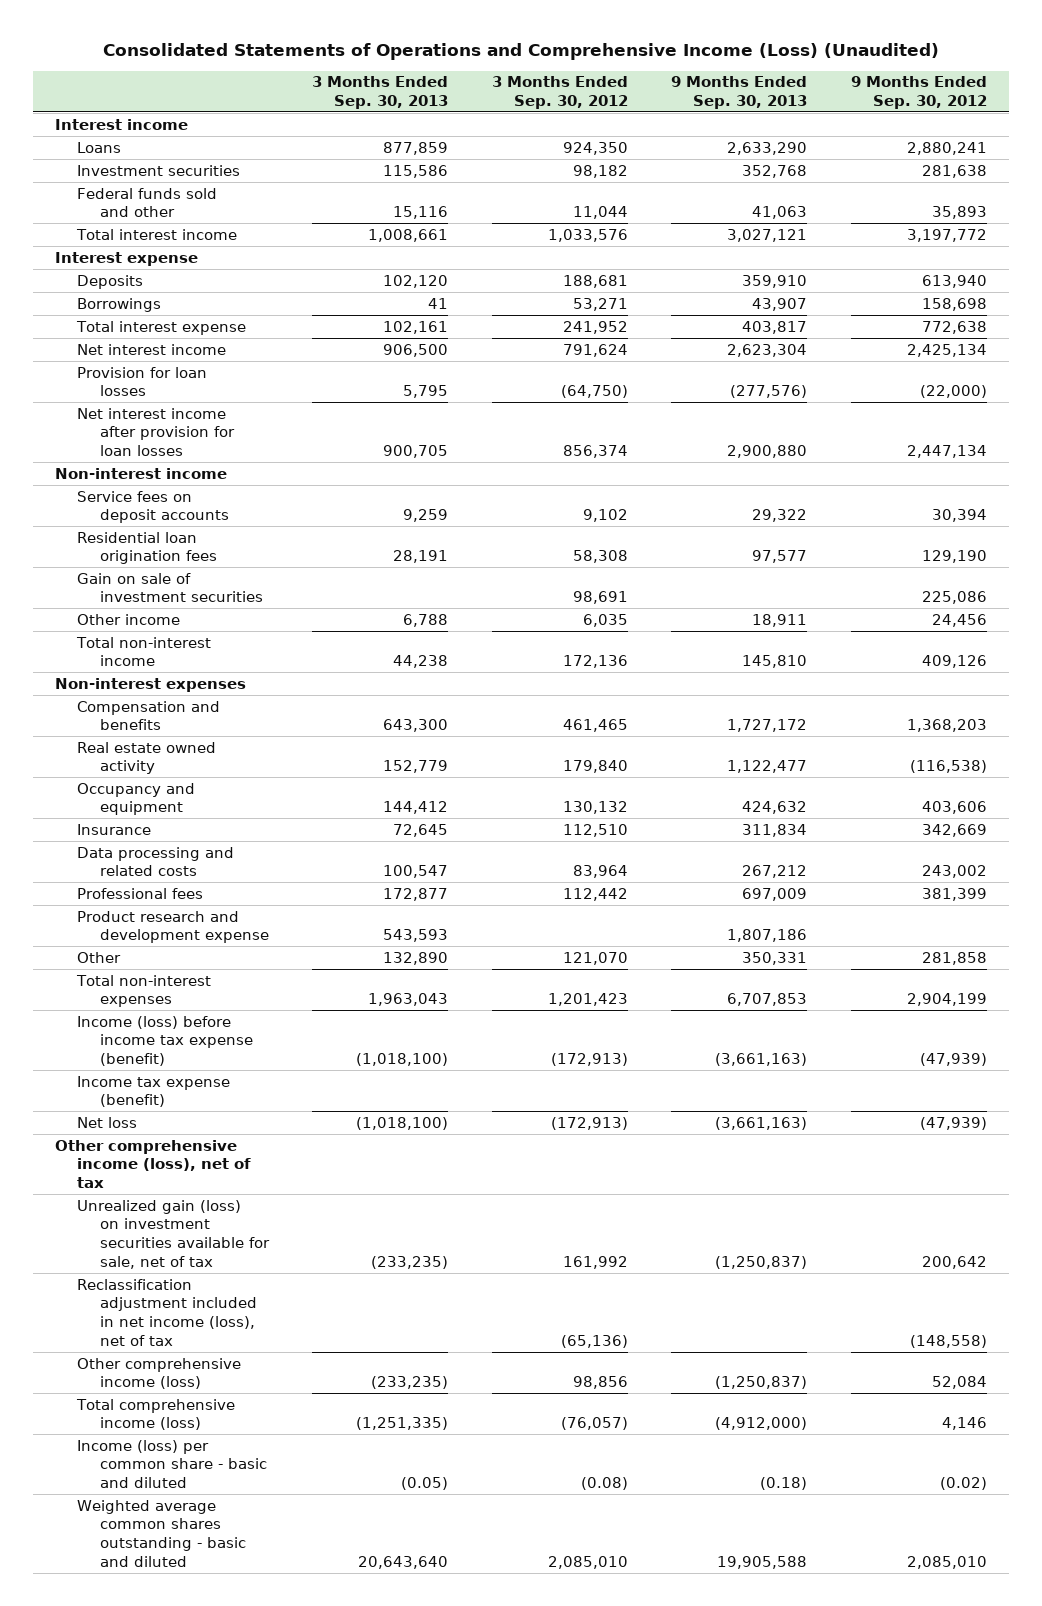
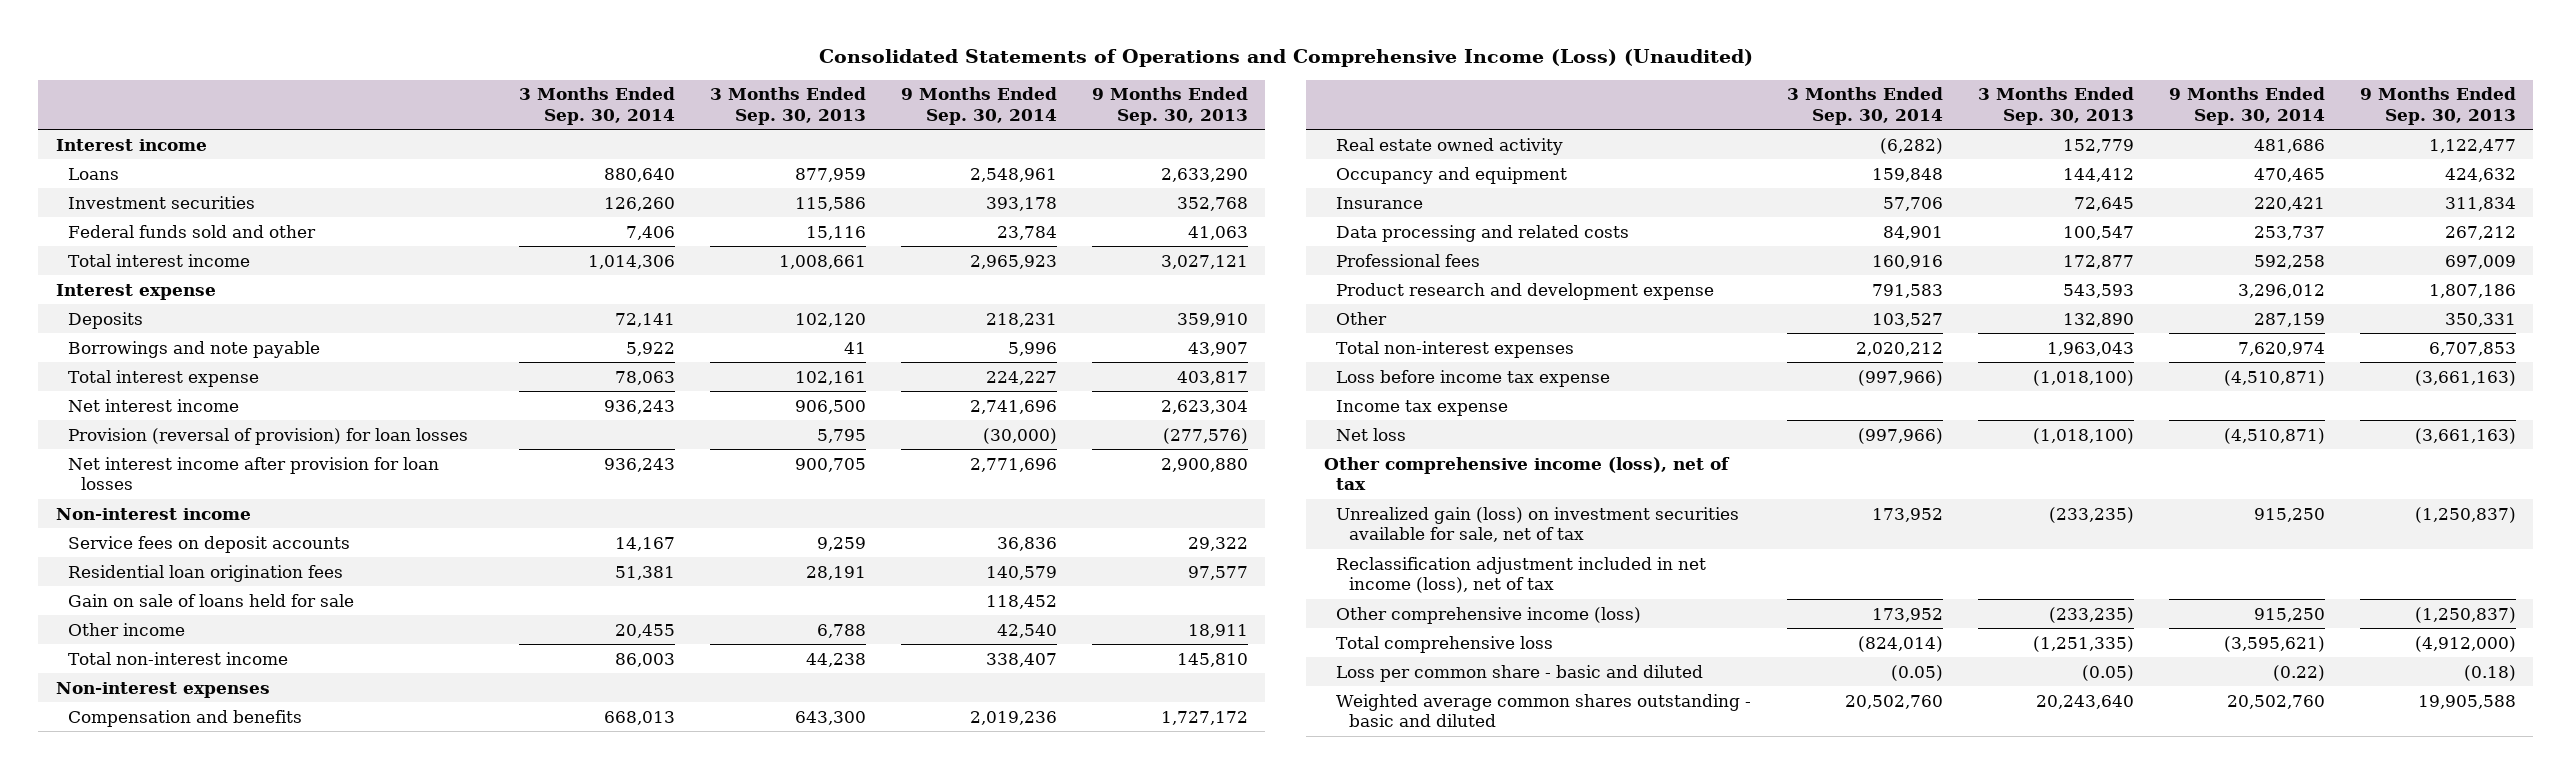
- | 3 Months Ended Sep. 30, 2013 | 3 Months Ended Sep. 30, 2012 | 9 Months Ended Sep. 30, 2013 | 9 Months Ended Sep. 30, 2012
+ | 3 Months Ended Sep. 30, 2014 | 3 Months Ended Sep. 30, 2013 | 9 Months Ended Sep. 30, 2014 | 9 Months Ended Sep. 30, 2013
- Loans | 877,859 | 924,350 | 2,633,290 | 2,880,241
+ Loans | 880,640 | 877,959 | 2,548,961 | 2,633,290
- Borrowings | 41 | 53,271 | 43,907 | 158,698
+ Borrowings and note payable | 5,922 | 41 | 5,996 | 43,907
- Provision for loan losses | 5,795 | (64,750) | (277,576) | (22,000)
+ Provision (reversal of provision) for loan losses | | 5,795 | (30,000) | (277,576)
- Gain on sale of investment securities | | 98,691 | | 225,086
+ Gain on sale of loans held for sale | | | 118,452 |
- Income (loss) before income tax expense (benefit) | (1,018,100) | (172,913) | (3,661,163) | (47,939)
- Income tax expense (benefit)
+ Loss before income tax expense | (997,966) | (1,018,100) | (4,510,871) | (3,661,163)
+ Income tax expense
- Total comprehensive income (loss) | (1,251,335) | (76,057) | (4,912,000) | 4,146
- Income (loss) per common share - basic and diluted | (0.05) | (0.08) | (0.18) | (0.02)
- Weighted average common shares outstanding - basic and diluted | 20,643,640 | 2,085,010 | 19,905,588 | 2,085,010
+ Total comprehensive loss | (824,014) | (1,251,335) | (3,595,621) | (4,912,000)
+ Loss per common share - basic and diluted | (0.05) | (0.05) | (0.22) | (0.18)
+ Weighted average common shares outstanding - basic and diluted | 20,502,760 | 20,243,640 | 20,502,760 | 19,905,588

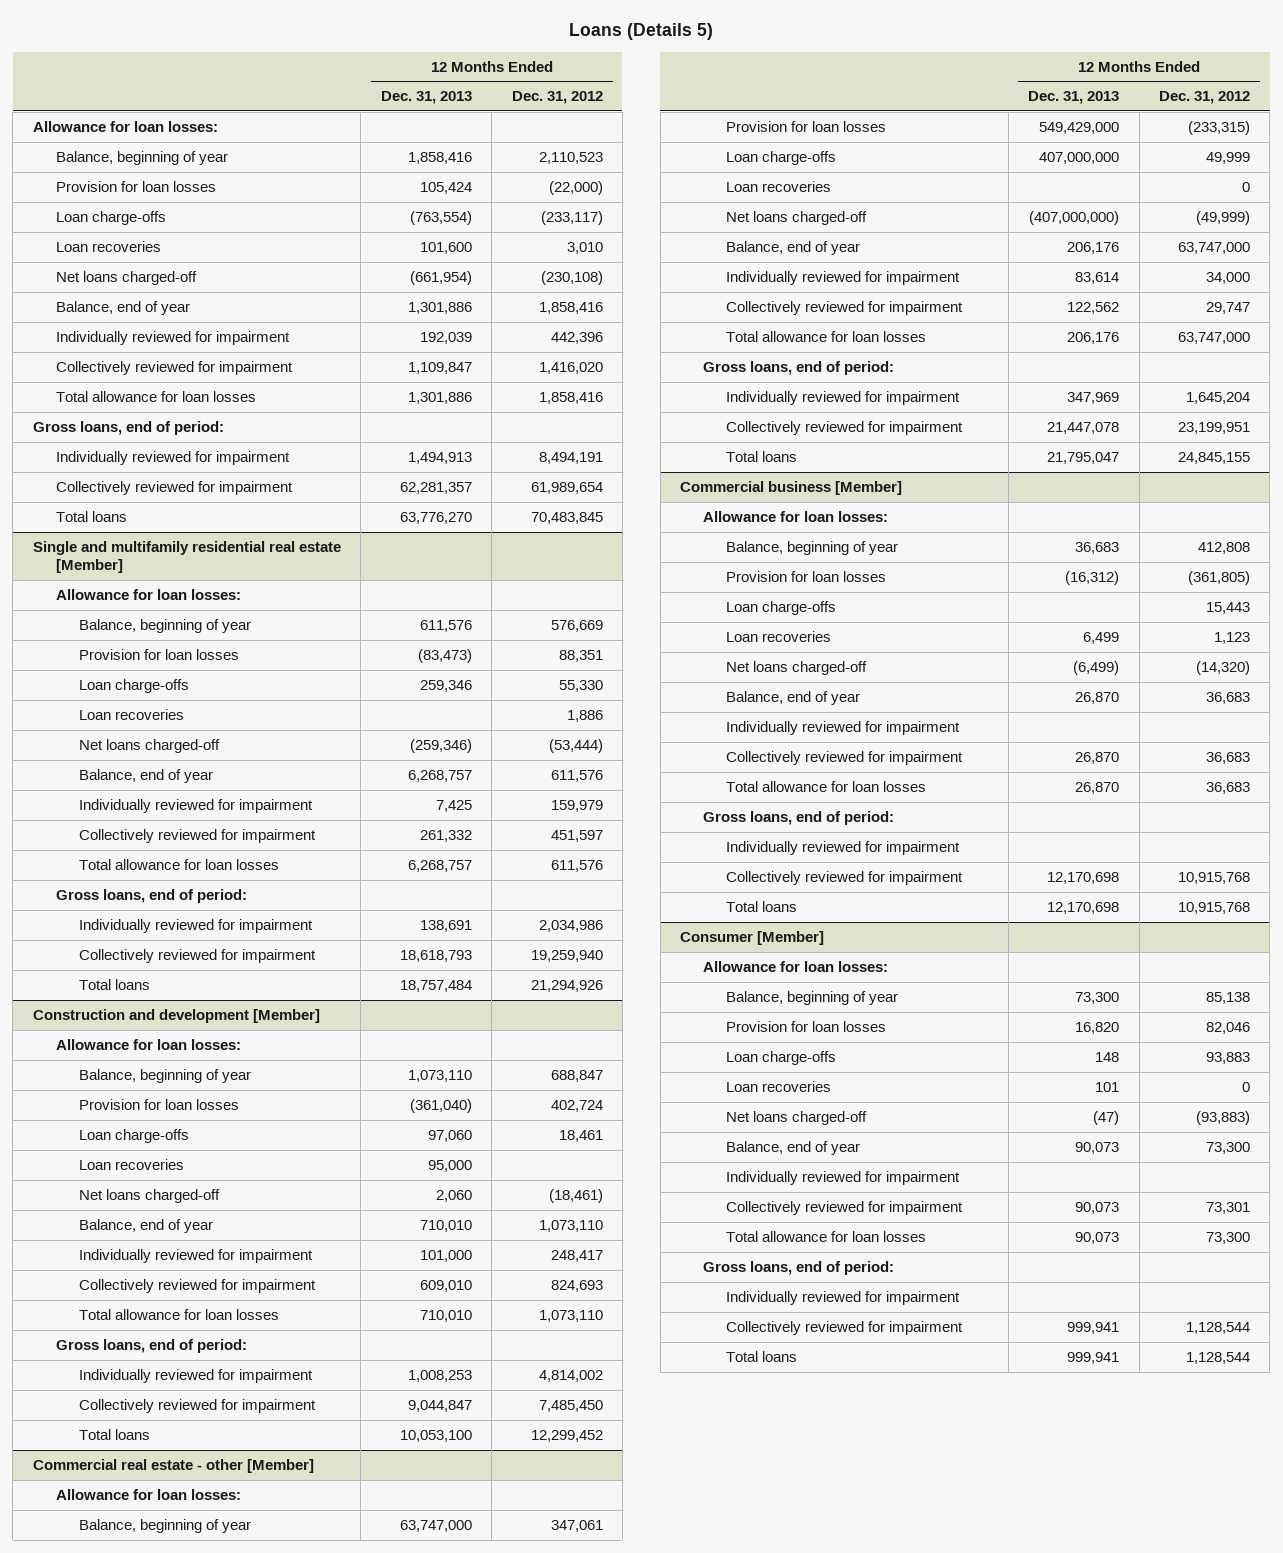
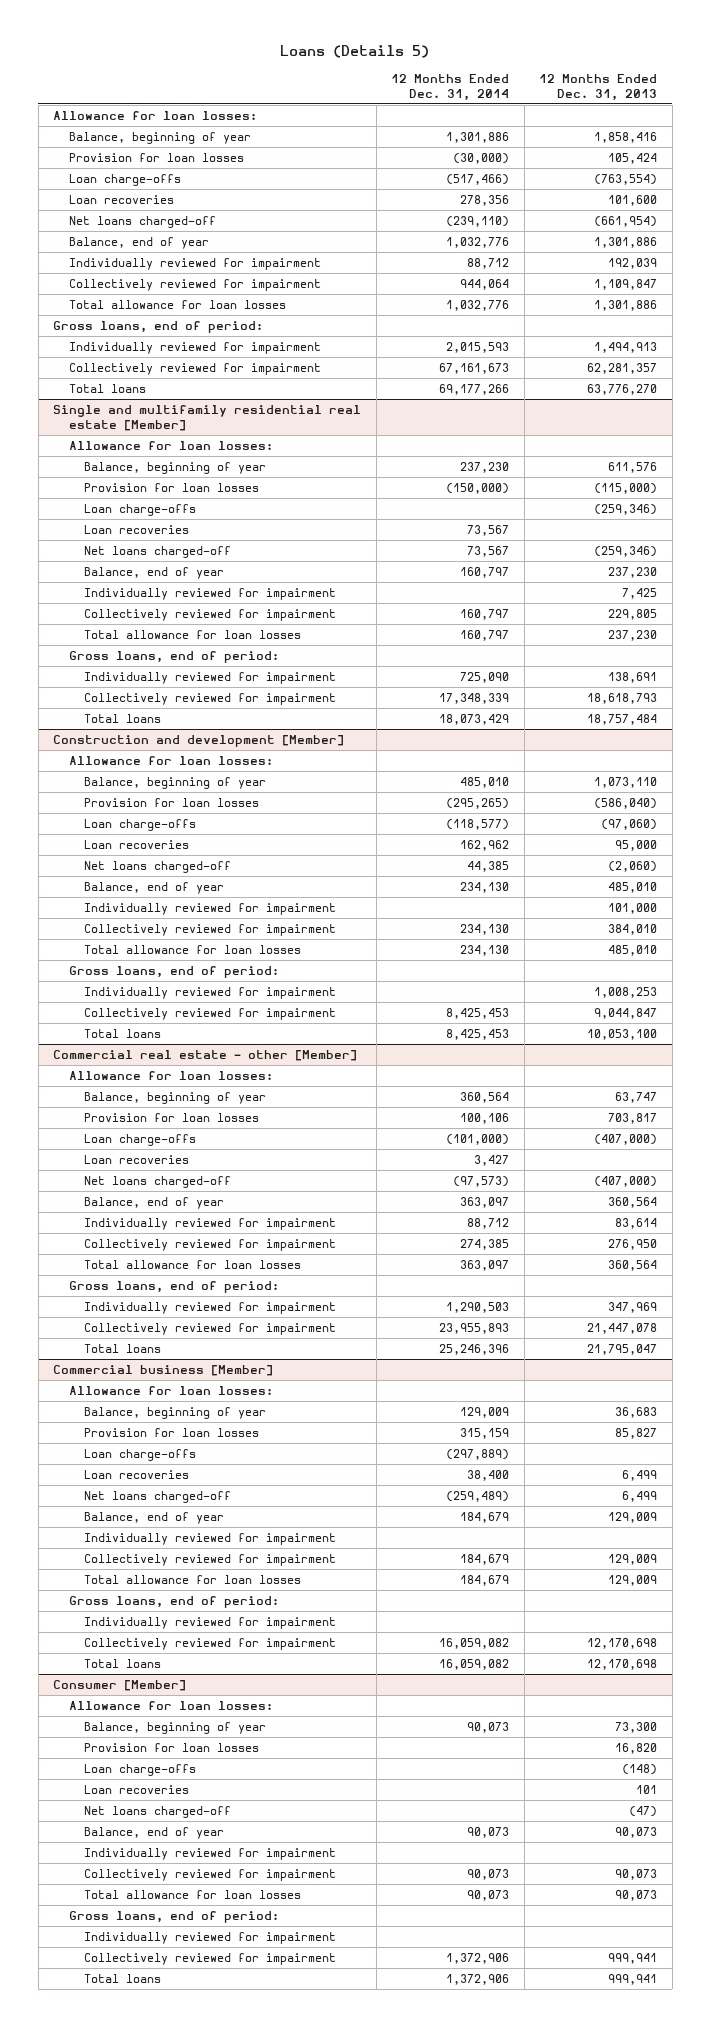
- | 12 Months Ended Dec. 31, 2013 | 12 Months Ended Dec. 31, 2012
+ | 12 Months Ended Dec. 31, 2014 | 12 Months Ended Dec. 31, 2013
@ Single and multifamily residential real estate [Member]
- Provision for loan losses | (83,473) | 88,351
- Loan charge-offs | 259,346 | 55,330
+ Provision for loan losses | (150,000) | (115,000)
+ Loan charge-offs | | (259,346)
- Balance, end of year | 6,268,757 | 611,576
+ Balance, end of year | 160,797 | 237,230
- Collectively reviewed for impairment | 261,332 | 451,597
- Total allowance for loan losses | 6,268,757 | 611,576
+ Collectively reviewed for impairment | 160,797 | 229,805
+ Total allowance for loan losses | 160,797 | 237,230
@ Construction and development [Member]
- Provision for loan losses | (361,040) | 402,724
- Loan charge-offs | 97,060 | 18,461
+ Provision for loan losses | (295,265) | (586,040)
+ Loan charge-offs | (118,577) | (97,060)
- Net loans charged-off | 2,060 | (18,461)
- Balance, end of year | 710,010 | 1,073,110
+ Net loans charged-off | 44,385 | (2,060)
+ Balance, end of year | 234,130 | 485,010
- Collectively reviewed for impairment | 609,010 | 824,693
- Total allowance for loan losses | 710,010 | 1,073,110
+ Collectively reviewed for impairment | 234,130 | 384,010
+ Total allowance for loan losses | 234,130 | 485,010
@ Commercial real estate - other [Member]
- Balance, beginning of year | 63,747,000 | 347,061
- Provision for loan losses | 549,429,000 | (233,315)
- Loan charge-offs | 407,000,000 | 49,999
+ Balance, beginning of year | 360,564 | 63,747
+ Provision for loan losses | 100,106 | 703,817
+ Loan charge-offs | (101,000) | (407,000)
- Net loans charged-off | (407,000,000) | (49,999)
- Balance, end of year | 206,176 | 63,747,000
+ Net loans charged-off | (97,573) | (407,000)
+ Balance, end of year | 363,097 | 360,564
- Collectively reviewed for impairment | 122,562 | 29,747
- Total allowance for loan losses | 206,176 | 63,747,000
+ Collectively reviewed for impairment | 274,385 | 276,950
+ Total allowance for loan losses | 363,097 | 360,564
@ Commercial business [Member]
- Provision for loan losses | (16,312) | (361,805)
+ Provision for loan losses | 315,159 | 85,827
- Net loans charged-off | (6,499) | (14,320)
- Balance, end of year | 26,870 | 36,683
+ Net loans charged-off | (259,489) | 6,499
+ Balance, end of year | 184,679 | 129,009
- Collectively reviewed for impairment | 26,870 | 36,683
- Total allowance for loan losses | 26,870 | 36,683
+ Collectively reviewed for impairment | 184,679 | 129,009
+ Total allowance for loan losses | 184,679 | 129,009
@ Consumer [Member]
- Loan charge-offs | 148 | 93,883
+ Loan charge-offs | | (148)

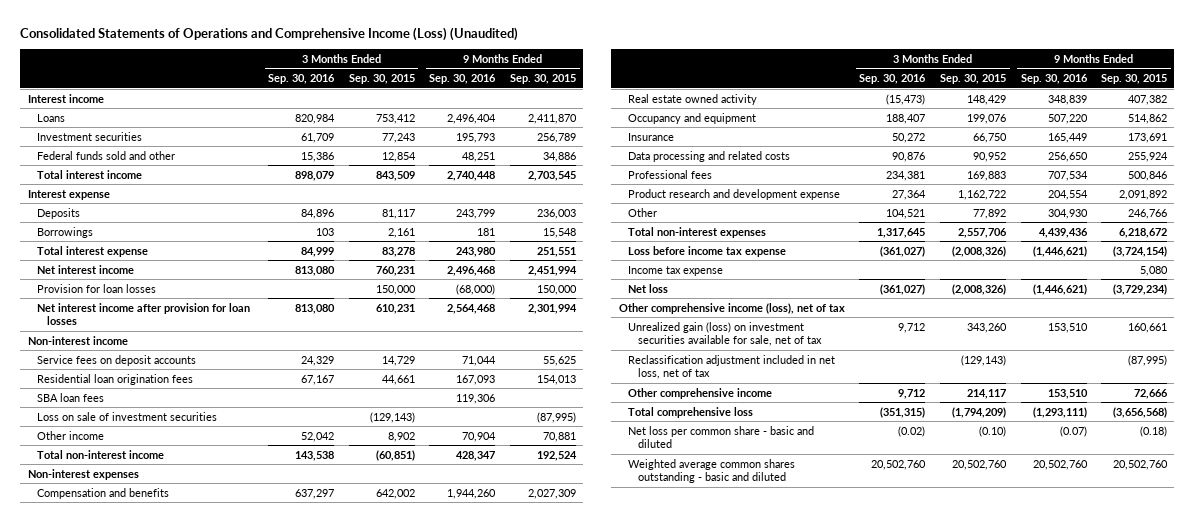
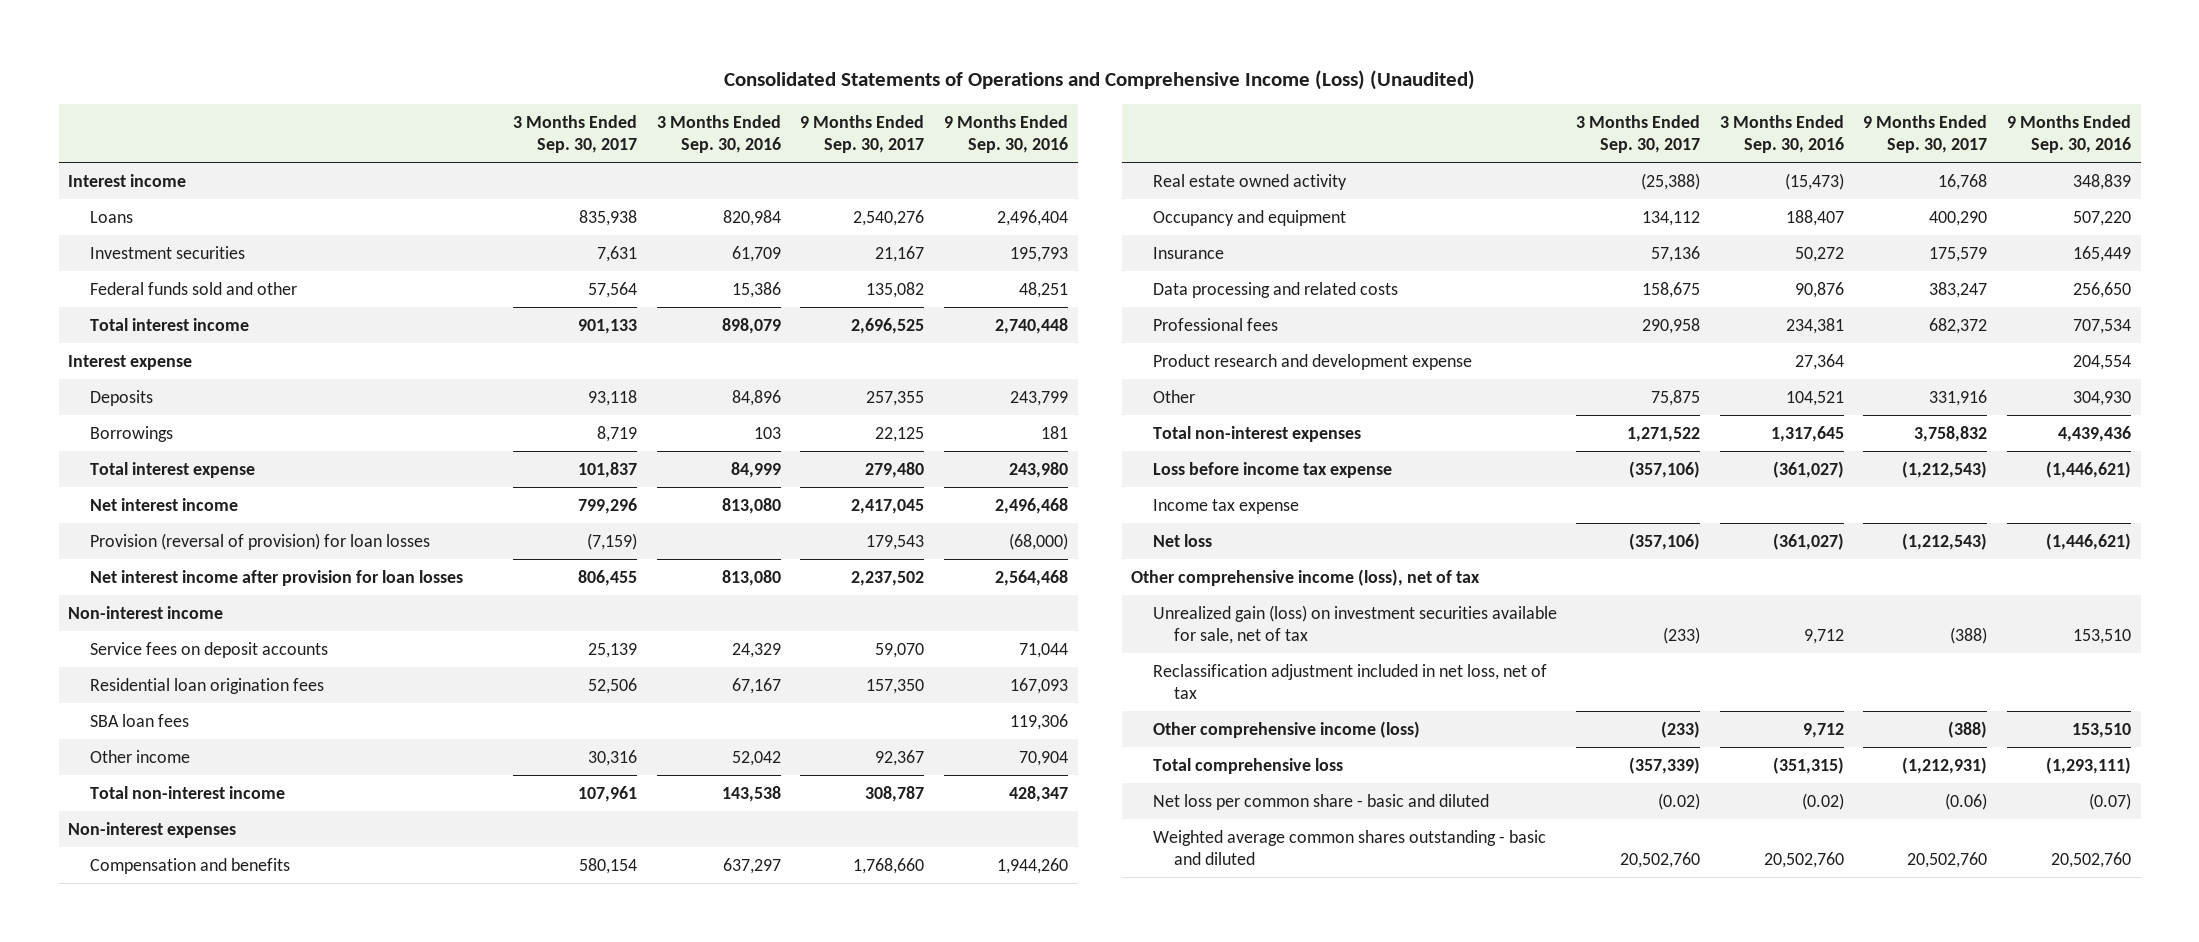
- | 3 Months Ended Sep. 30, 2016 | 3 Months Ended Sep. 30, 2015 | 9 Months Ended Sep. 30, 2016 | 9 Months Ended Sep. 30, 2015
+ | 3 Months Ended Sep. 30, 2017 | 3 Months Ended Sep. 30, 2016 | 9 Months Ended Sep. 30, 2017 | 9 Months Ended Sep. 30, 2016
- Provision for loan losses | | 150,000 | (68,000) | 150,000
+ Provision (reversal of provision) for loan losses | (7,159) | | 179,543 | (68,000)
- Loss on sale of investment securities | | (129,143) | | (87,995)
- Other comprehensive income | 9,712 | 214,117 | 153,510 | 72,666
+ Other comprehensive income (loss) | (233) | 9,712 | (388) | 153,510

